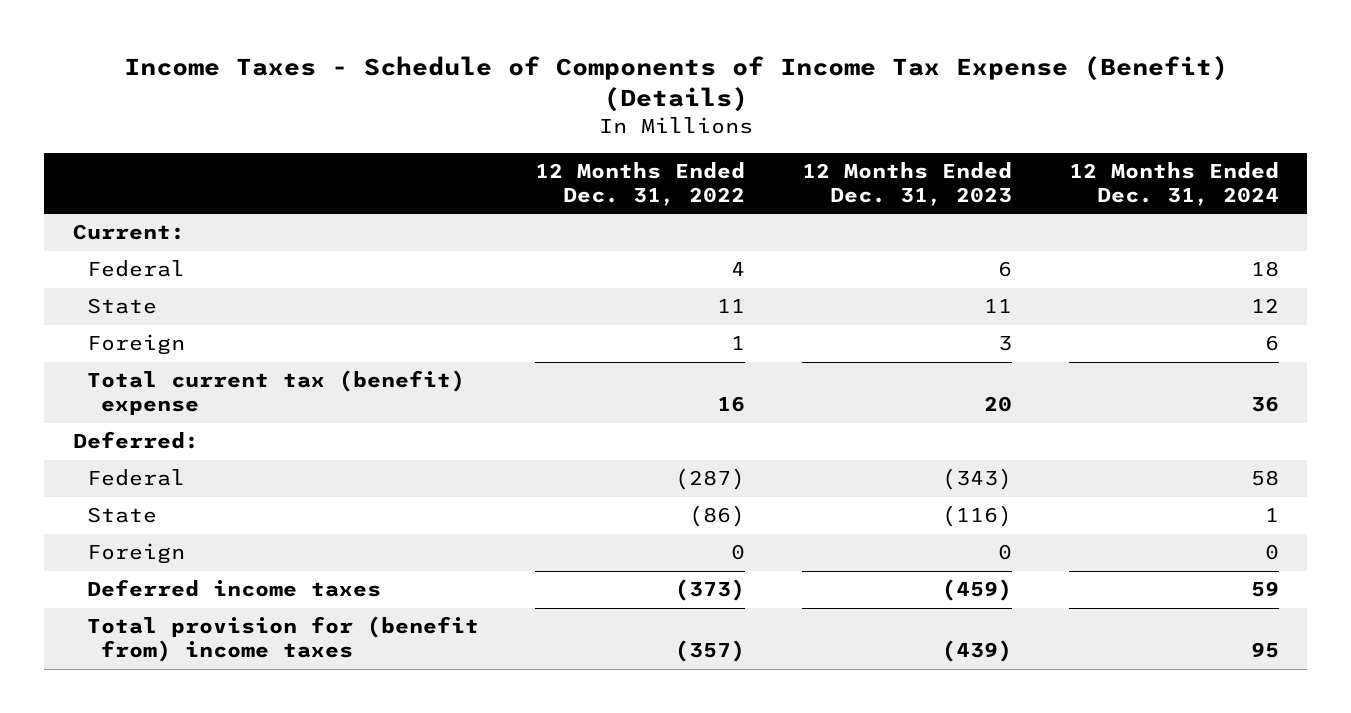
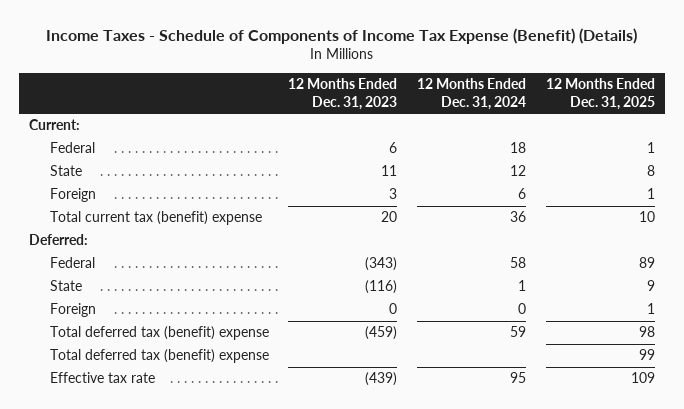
- | 12 Months Ended Dec. 31, 2022 | 12 Months Ended Dec. 31, 2023 | 12 Months Ended Dec. 31, 2024
+ | 12 Months Ended Dec. 31, 2023 | 12 Months Ended Dec. 31, 2024 | 12 Months Ended Dec. 31, 2025
- Deferred income taxes | (373) | (459) | 59
- Total provision for (benefit from) income taxes | (357) | (439) | 95
+ Total deferred tax (benefit) expense | (459) | 59 | 98
+ Total deferred tax (benefit) expense | | | 99
+ Effective tax rate | (439) | 95 | 109

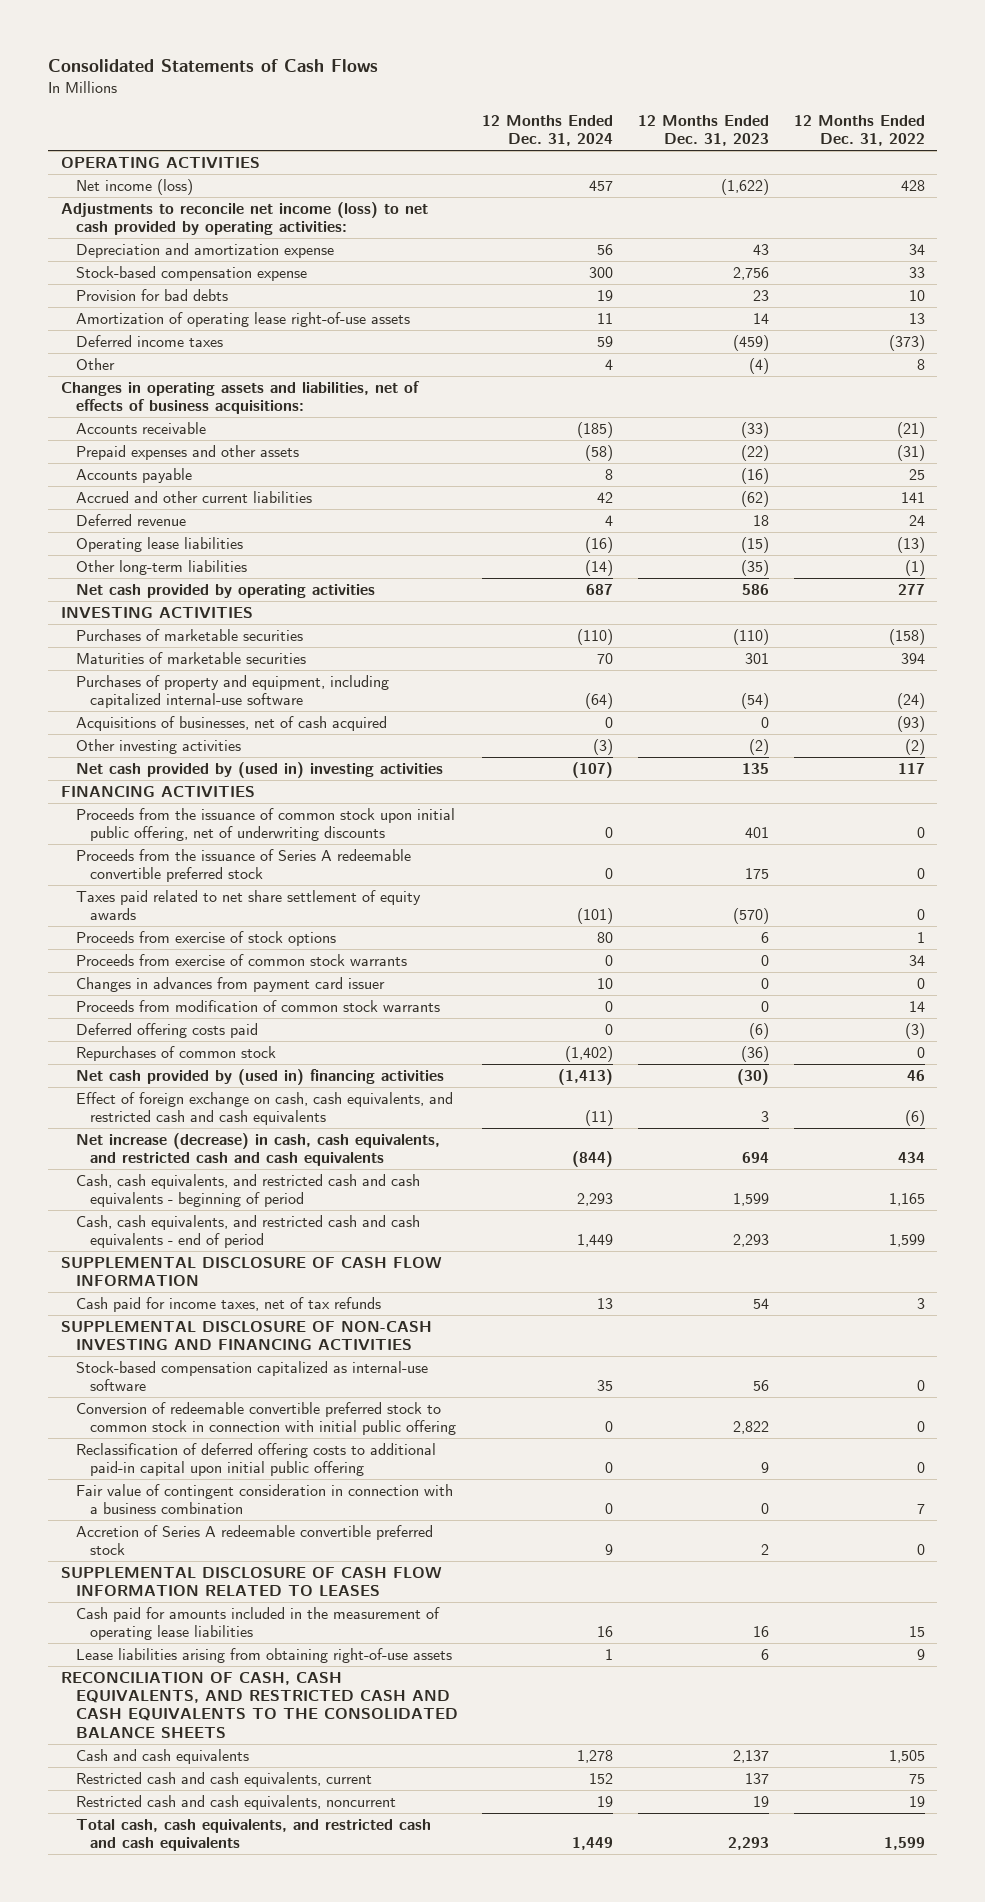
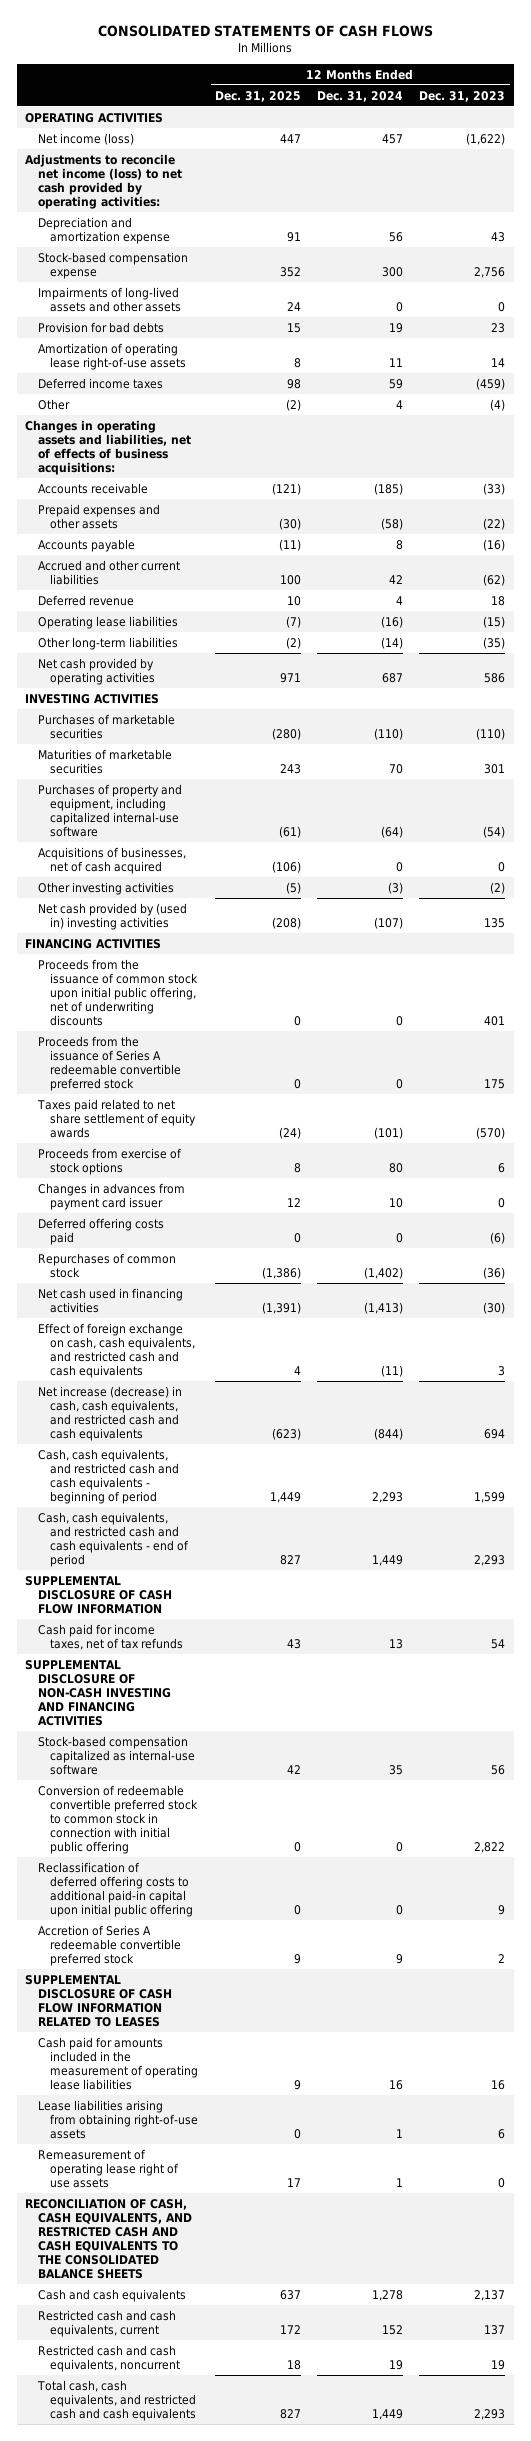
- Consolidated Statements of Cash Flows
+ CONSOLIDATED STATEMENTS OF CASH FLOWS
- | 12 Months Ended Dec. 31, 2024 | 12 Months Ended Dec. 31, 2023 | 12 Months Ended Dec. 31, 2022
+ | 12 Months Ended Dec. 31, 2025 | 12 Months Ended Dec. 31, 2024 | 12 Months Ended Dec. 31, 2023
+ Impairments of long-lived assets and other assets | 24 | 0 | 0
- Proceeds from exercise of common stock warrants | 0 | 0 | 34
- Proceeds from modification of common stock warrants | 0 | 0 | 14
- Net cash provided by (used in) financing activities | (1,413) | (30) | 46
+ Net cash used in financing activities | (1,391) | (1,413) | (30)
- Fair value of contingent consideration in connection with a business combination | 0 | 0 | 7
+ Remeasurement of operating lease right of use assets | 17 | 1 | 0

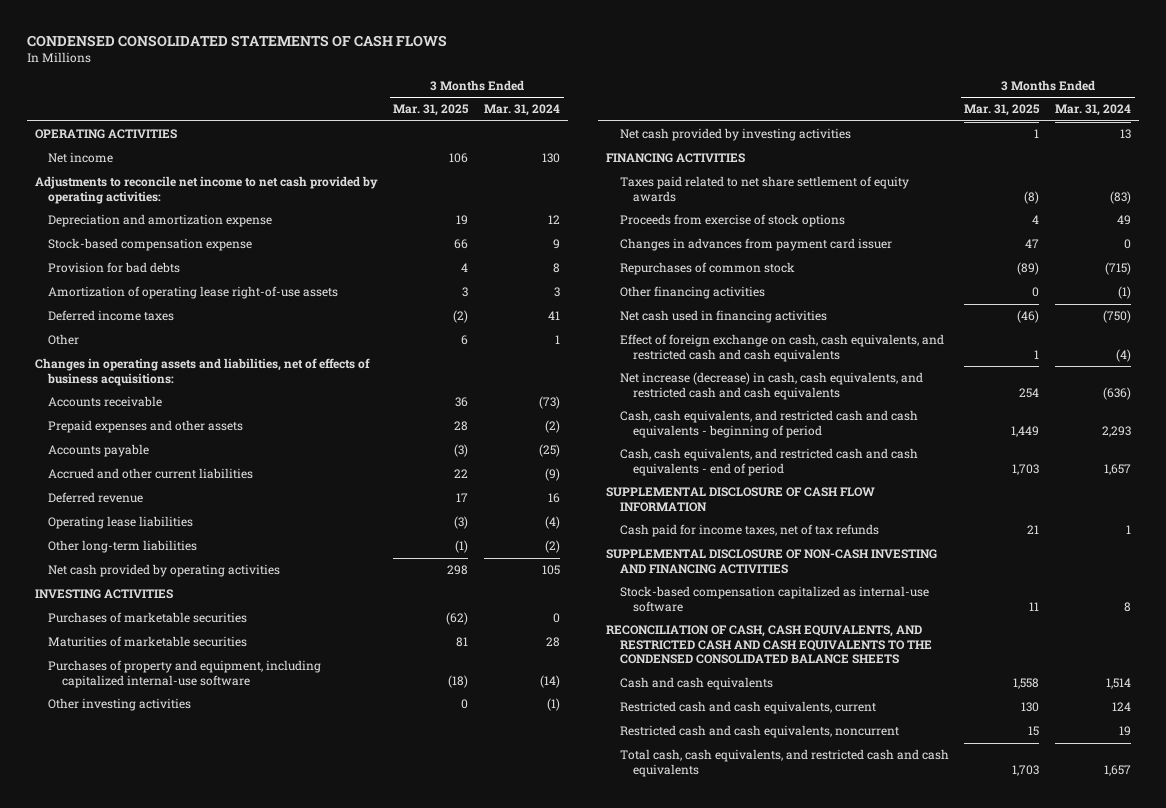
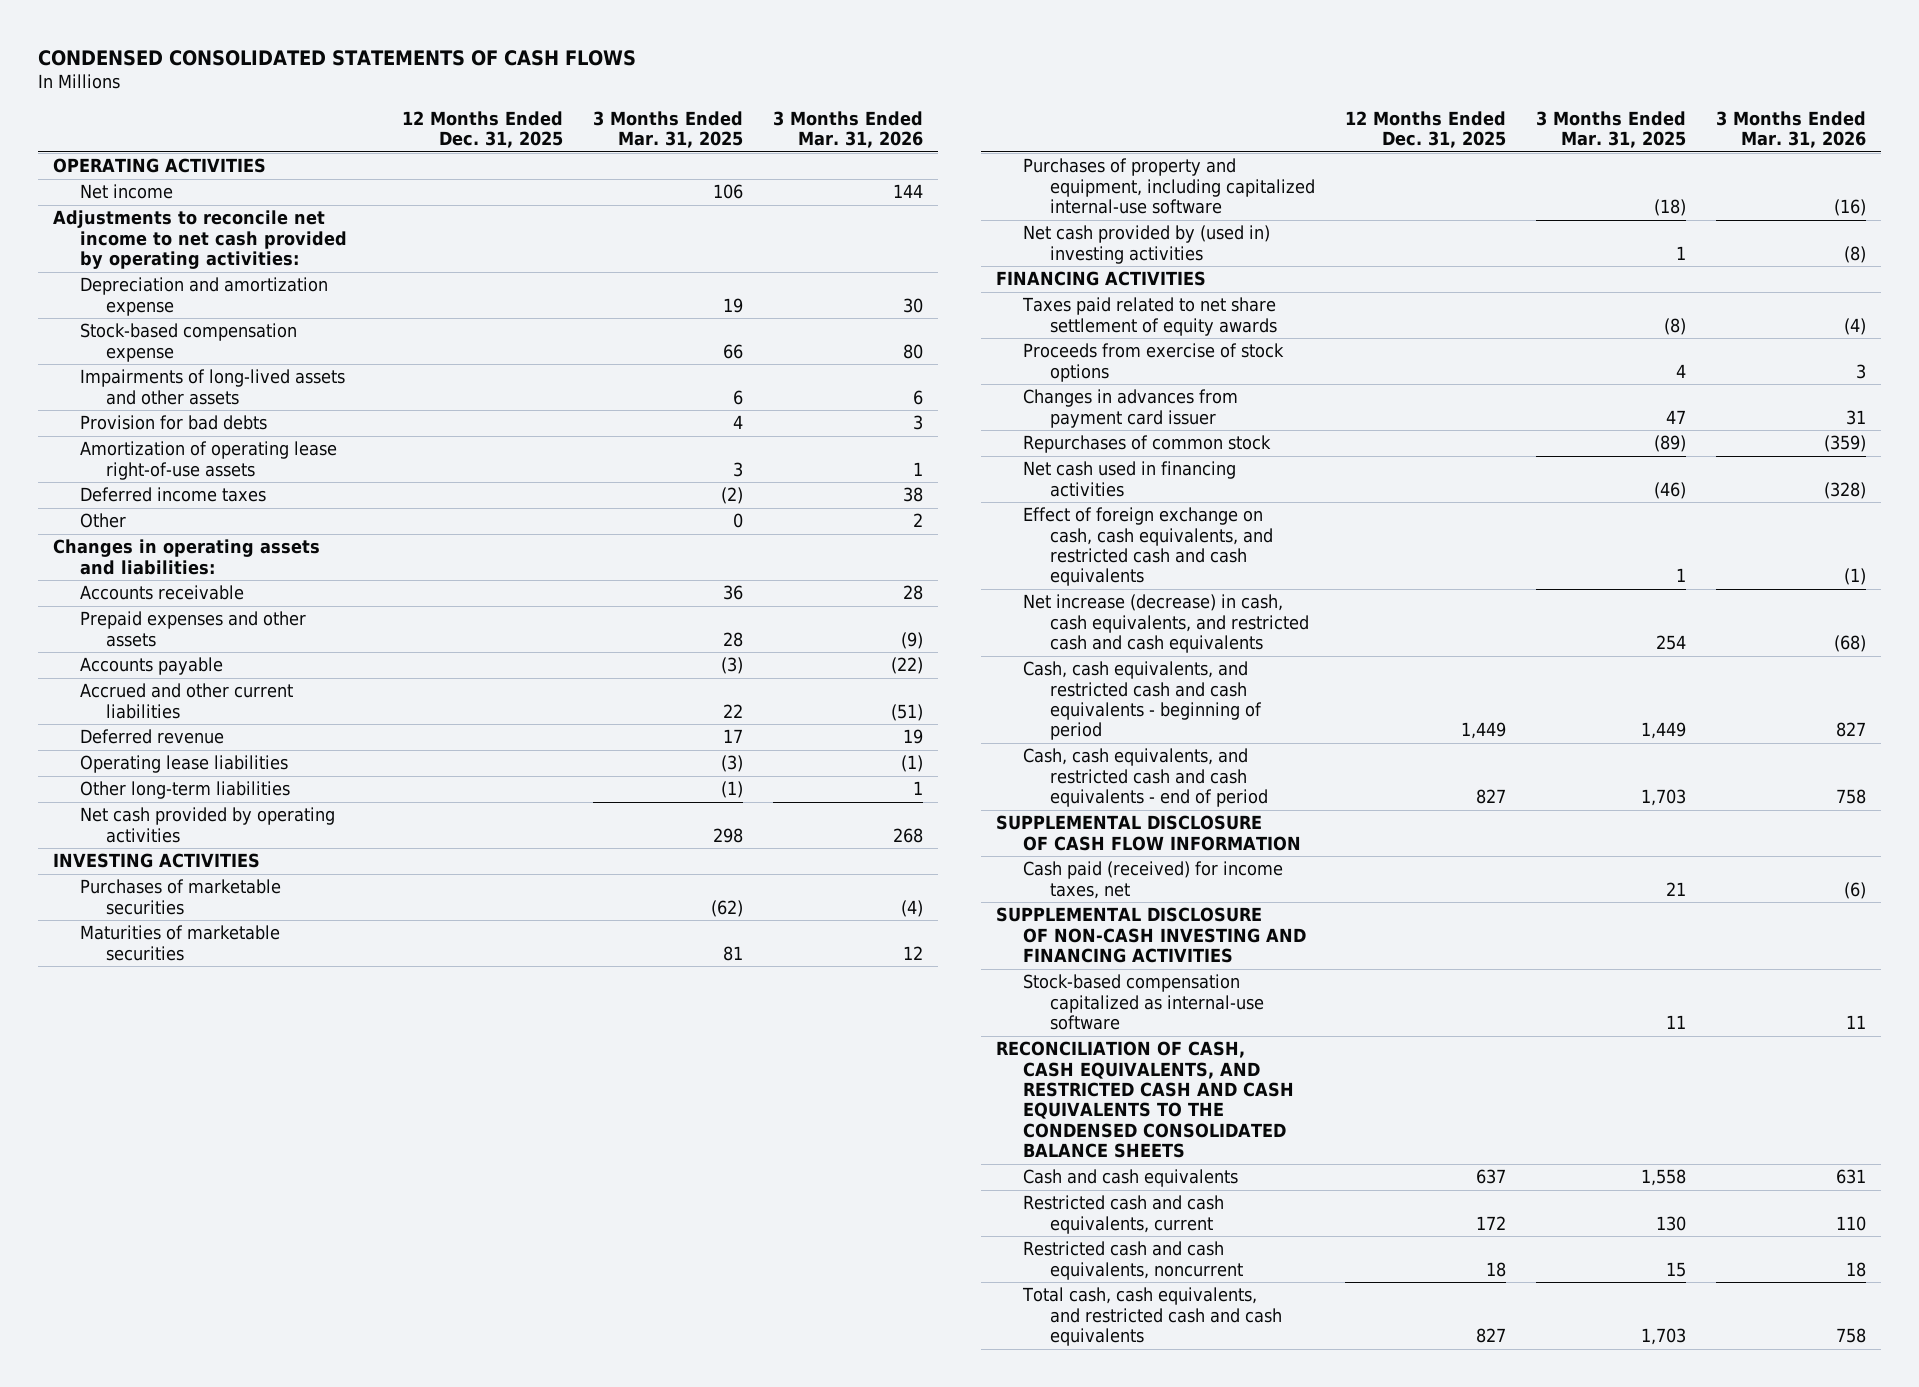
- | 3 Months Ended Mar. 31, 2025 | 3 Months Ended Mar. 31, 2024
+ | 12 Months Ended Dec. 31, 2025 | 3 Months Ended Mar. 31, 2025 | 3 Months Ended Mar. 31, 2026
+ Impairments of long-lived assets and other assets | | 6 | 6
- Other | 6 | 1
- Changes in operating assets and liabilities, net of effects of business acquisitions:
+ Other | | 0 | 2
+ Changes in operating assets and liabilities:
- Other investing activities | 0 | (1)
- Net cash provided by investing activities | 1 | 13
+ Net cash provided by (used in) investing activities | | 1 | (8)
- Other financing activities | 0 | (1)
- Cash paid for income taxes, net of tax refunds | 21 | 1
+ Cash paid (received) for income taxes, net | | 21 | (6)

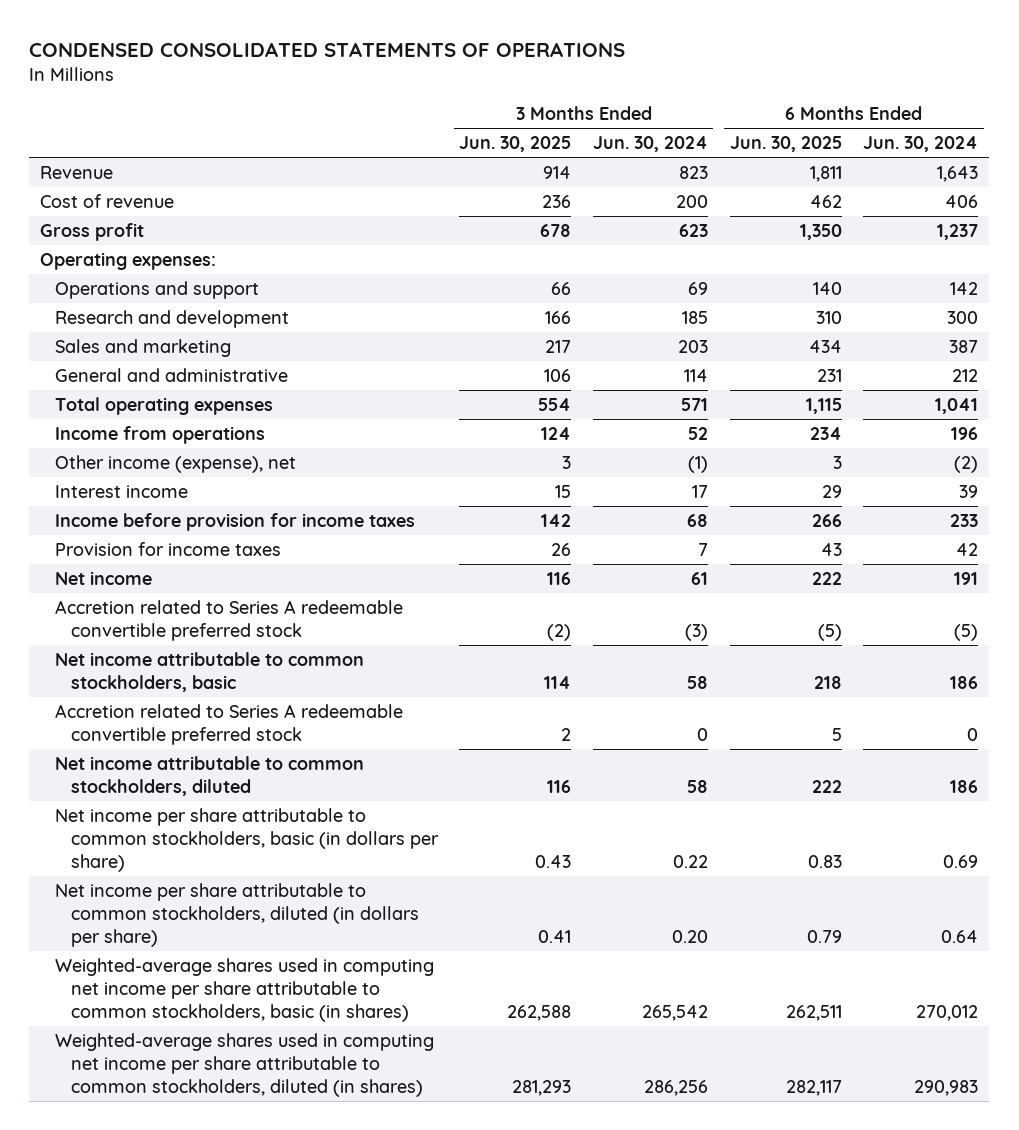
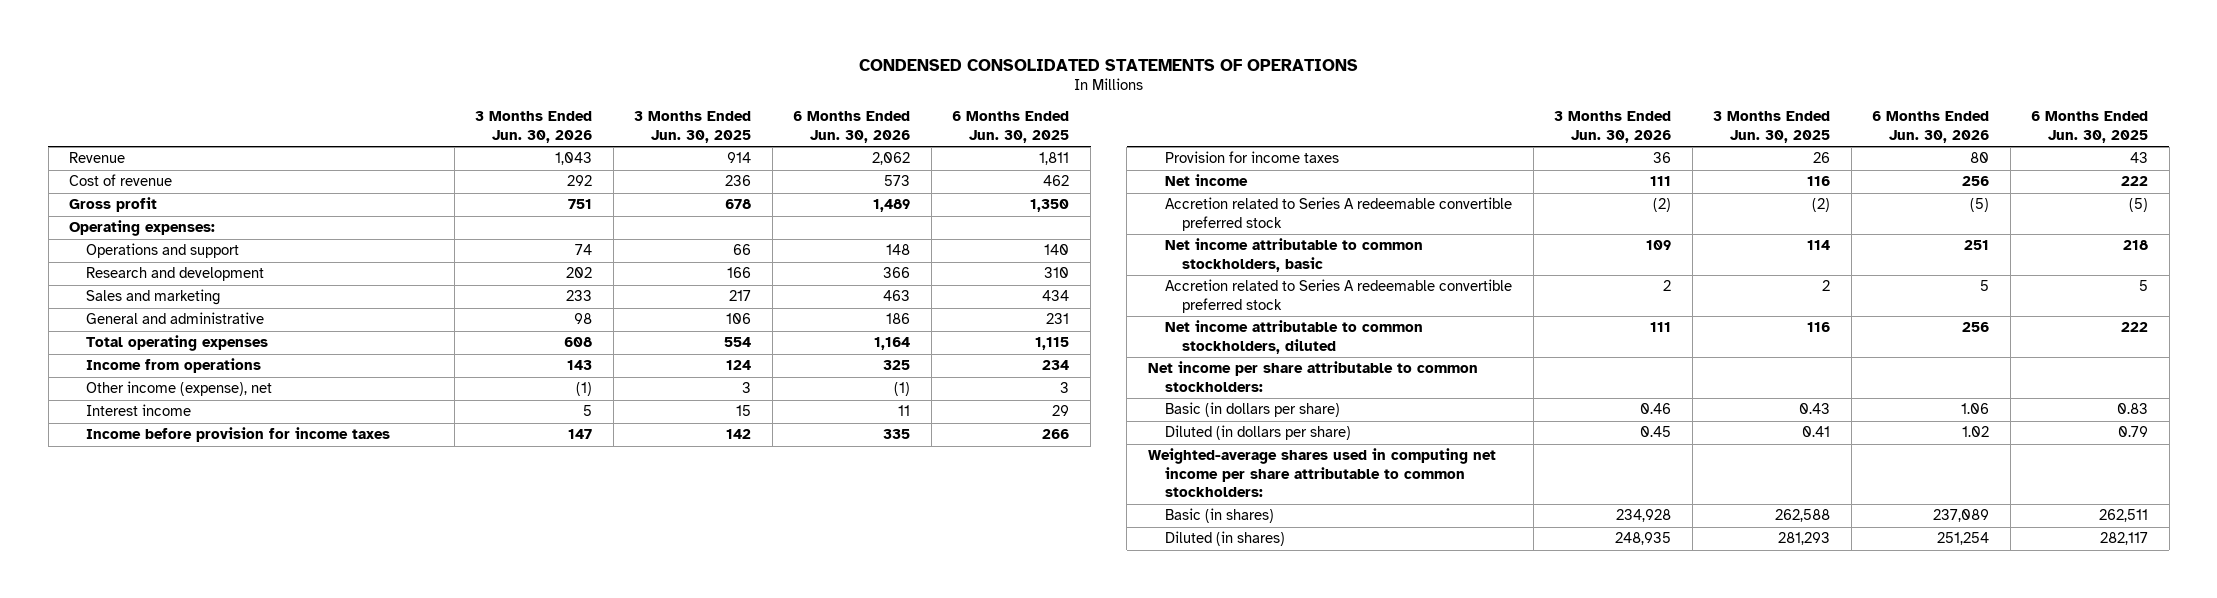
- | 3 Months Ended Jun. 30, 2025 | 3 Months Ended Jun. 30, 2024 | 6 Months Ended Jun. 30, 2025 | 6 Months Ended Jun. 30, 2024
+ | 3 Months Ended Jun. 30, 2026 | 3 Months Ended Jun. 30, 2025 | 6 Months Ended Jun. 30, 2026 | 6 Months Ended Jun. 30, 2025
- Net income per share attributable to common stockholders, basic (in dollars per share) | 0.43 | 0.22 | 0.83 | 0.69
- Net income per share attributable to common stockholders, diluted (in dollars per share) | 0.41 | 0.20 | 0.79 | 0.64
- Weighted-average shares used in computing net income per share attributable to common stockholders, basic (in shares) | 262,588 | 265,542 | 262,511 | 270,012
- Weighted-average shares used in computing net income per share attributable to common stockholders, diluted (in shares) | 281,293 | 286,256 | 282,117 | 290,983
+ Net income per share attributable to common stockholders:
+ Basic (in dollars per share) | 0.46 | 0.43 | 1.06 | 0.83
+ Diluted (in dollars per share) | 0.45 | 0.41 | 1.02 | 0.79
+ Weighted-average shares used in computing net income per share attributable to common stockholders:
+ Basic (in shares) | 234,928 | 262,588 | 237,089 | 262,511
+ Diluted (in shares) | 248,935 | 281,293 | 251,254 | 282,117

